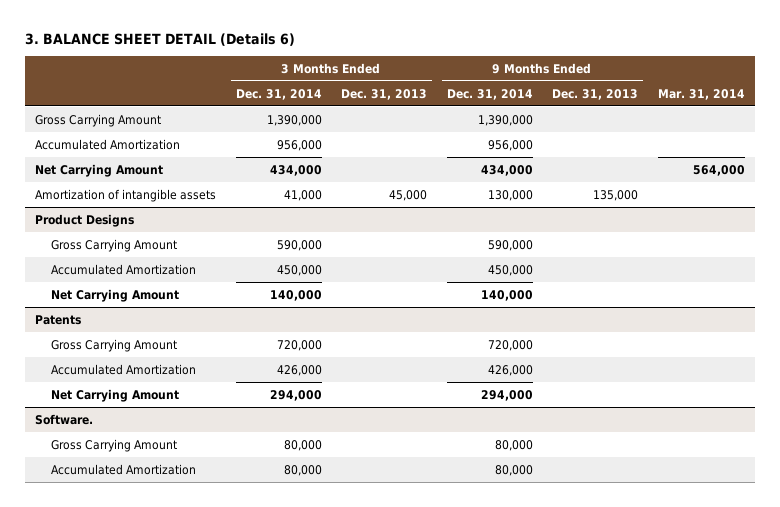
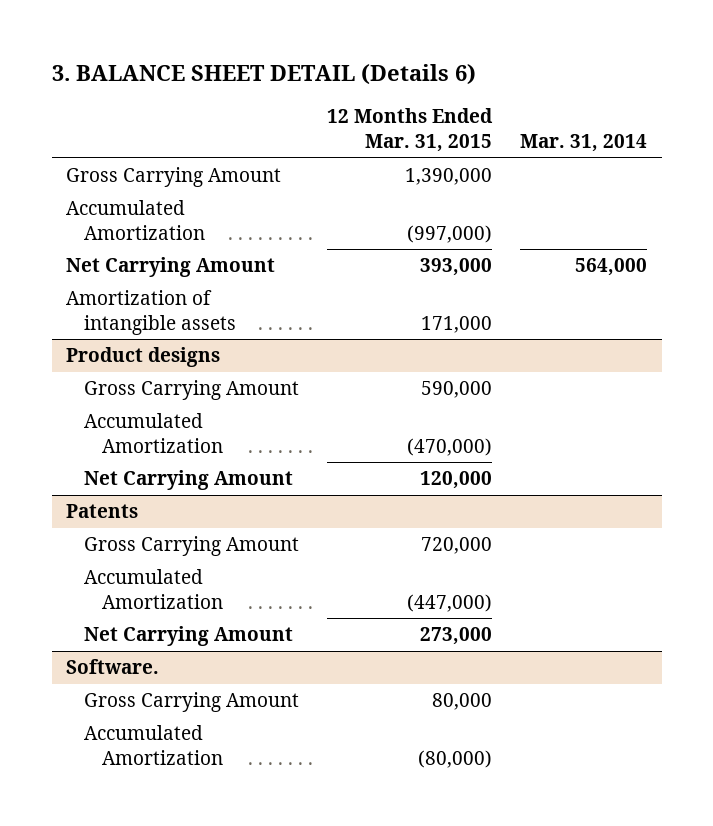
- | 3 Months Ended Dec. 31, 2014 | 3 Months Ended Dec. 31, 2013 | 9 Months Ended Dec. 31, 2014 | 9 Months Ended Dec. 31, 2013 | Mar. 31, 2014
+ | 12 Months Ended Mar. 31, 2015 | Mar. 31, 2014
- Product Designs
+ Product designs

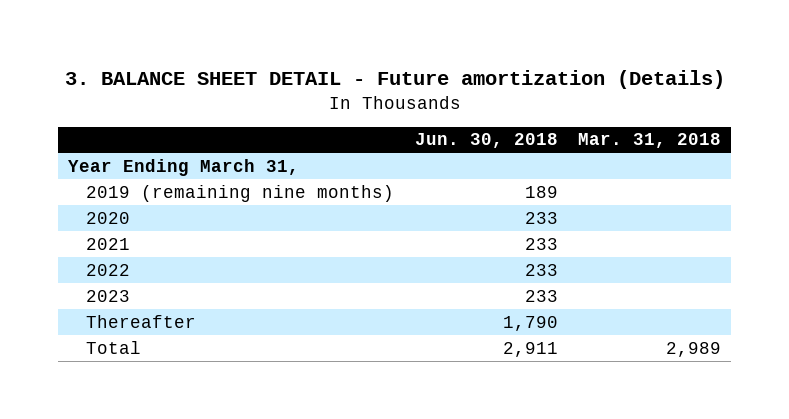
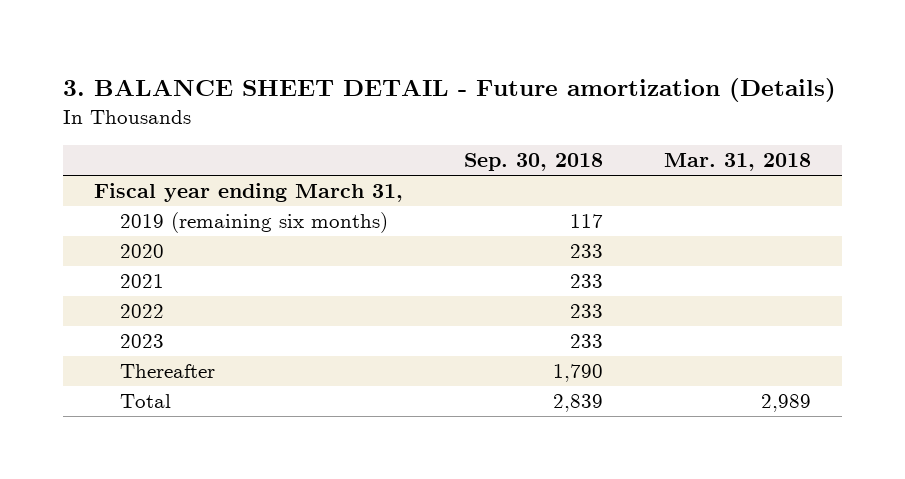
- | Jun. 30, 2018 | Mar. 31, 2018
+ | Sep. 30, 2018 | Mar. 31, 2018
- Year Ending March 31,
- 2019 (remaining nine months) | 189 |
+ Fiscal year ending March 31,
+ 2019 (remaining six months) | 117 |

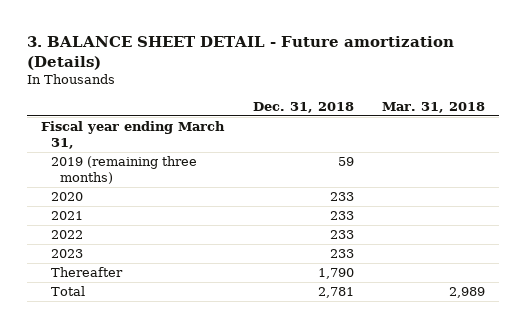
- | Sep. 30, 2018 | Mar. 31, 2018
+ | Dec. 31, 2018 | Mar. 31, 2018
- 2019 (remaining six months) | 117 |
+ 2019 (remaining three months) | 59 |

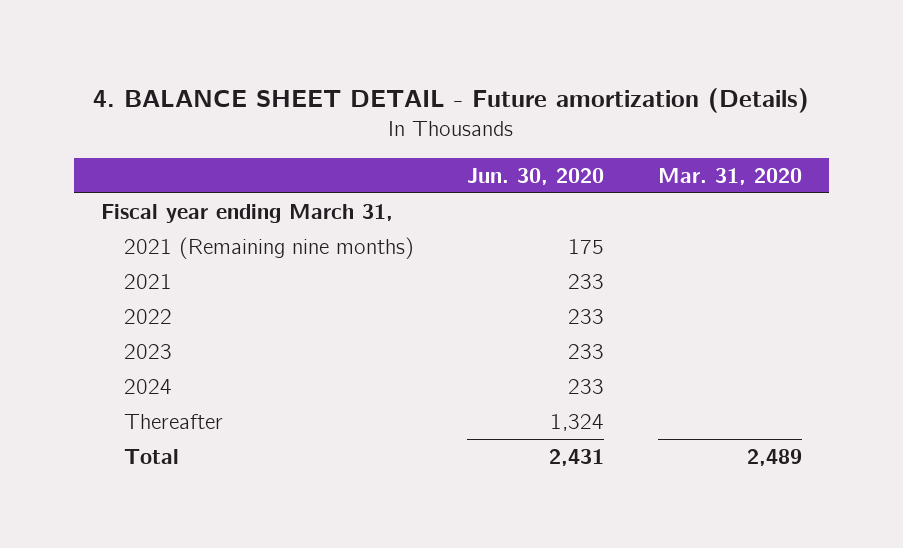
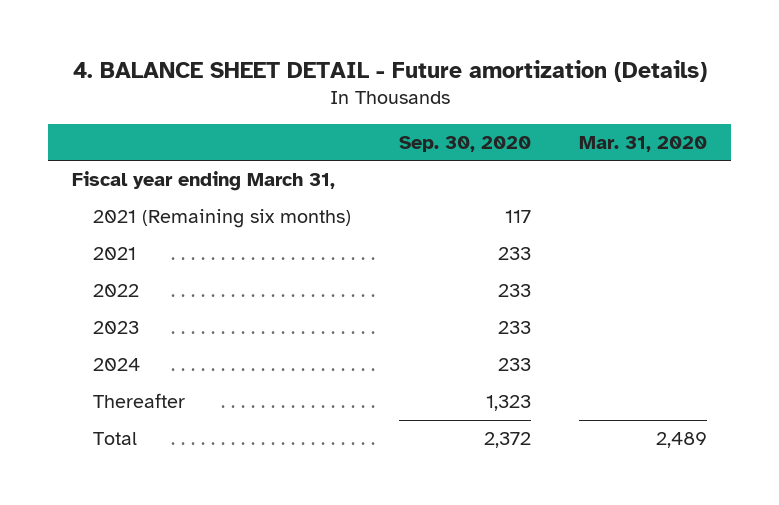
- | Jun. 30, 2020 | Mar. 31, 2020
+ | Sep. 30, 2020 | Mar. 31, 2020
- 2021 (Remaining nine months) | 175 |
+ 2021 (Remaining six months) | 117 |

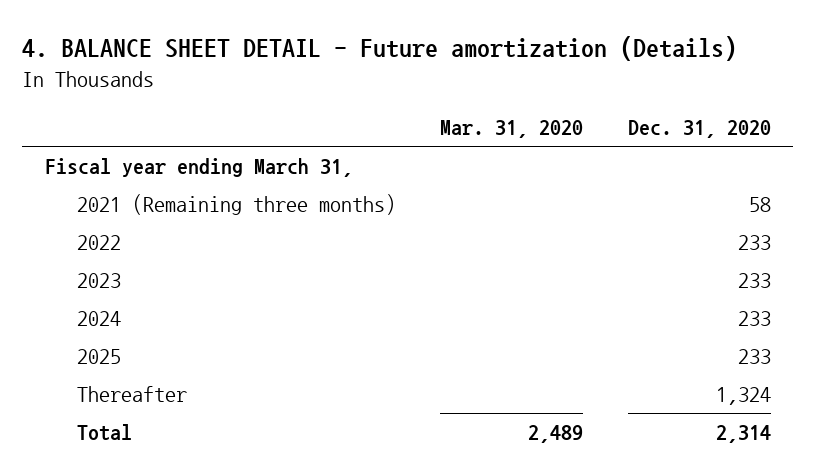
- | Sep. 30, 2020 | Mar. 31, 2020
+ | Mar. 31, 2020 | Dec. 31, 2020
- 2021 (Remaining six months) | 117 |
- 2021 | 233 |
+ 2021 (Remaining three months) | | 58
+ 2025 | | 233

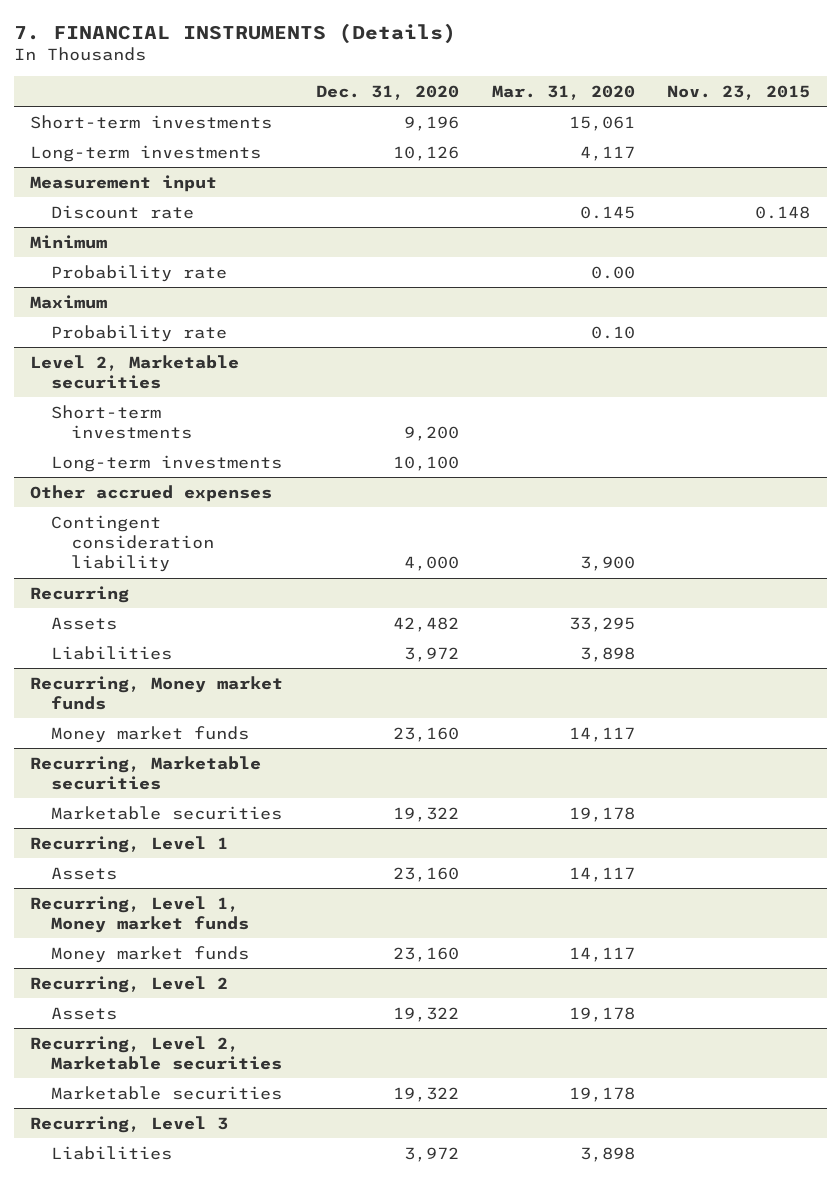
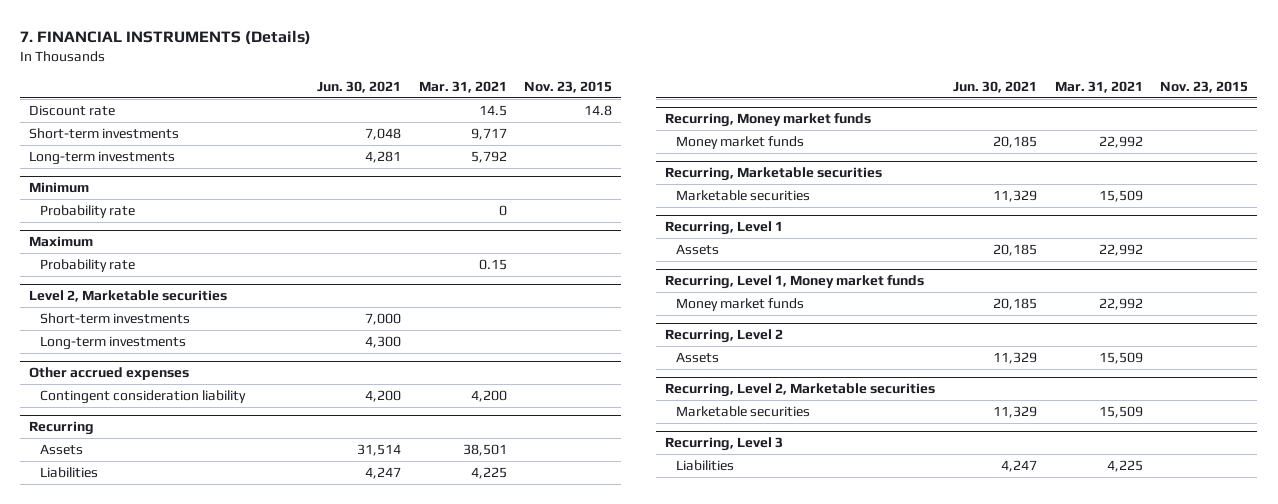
- | Dec. 31, 2020 | Mar. 31, 2020 | Nov. 23, 2015
+ | Jun. 30, 2021 | Mar. 31, 2021 | Nov. 23, 2015
+ Discount rate | | 14.5 | 14.8
- Measurement input
- Discount rate | | 0.145 | 0.148

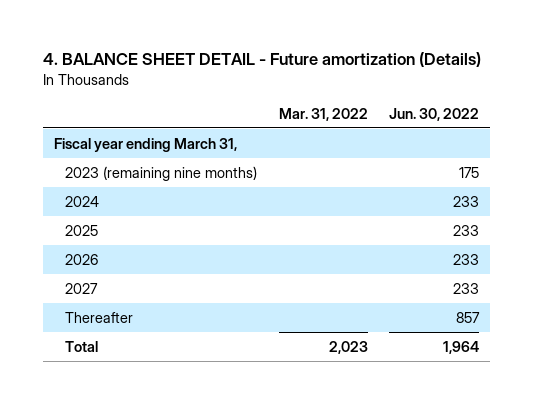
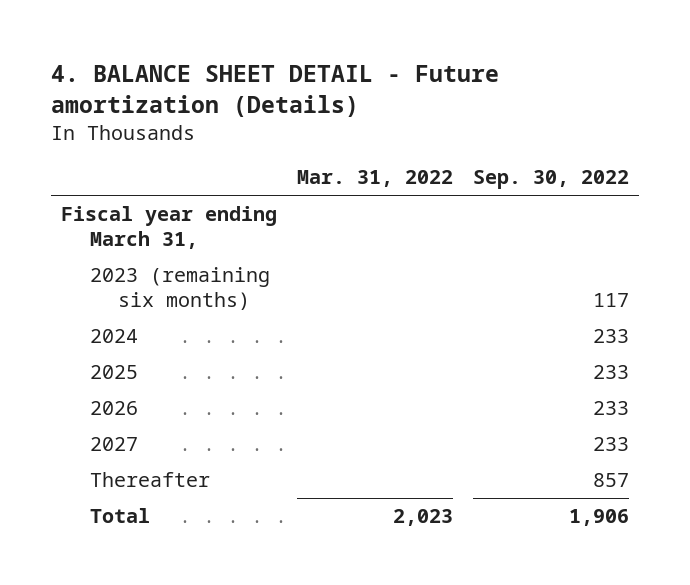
- | Mar. 31, 2022 | Jun. 30, 2022
+ | Mar. 31, 2022 | Sep. 30, 2022
- 2023 (remaining nine months) | | 175
+ 2023 (remaining six months) | | 117

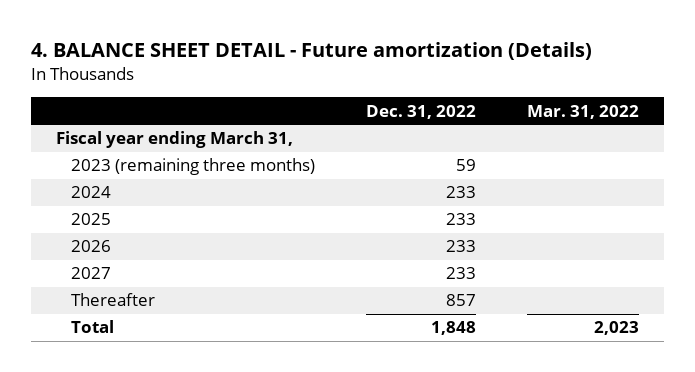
- | Mar. 31, 2022 | Sep. 30, 2022
+ | Dec. 31, 2022 | Mar. 31, 2022
- 2023 (remaining six months) | | 117
+ 2023 (remaining three months) | 59 |

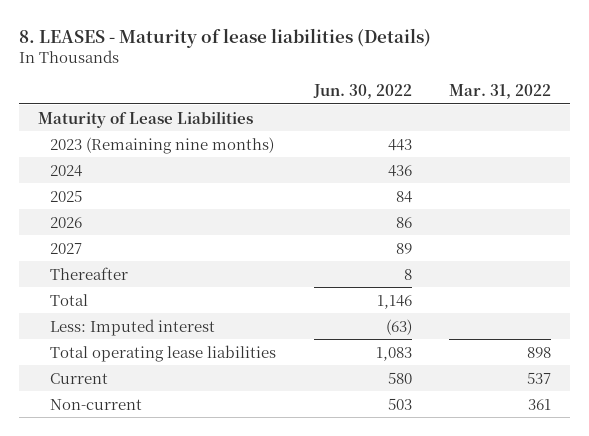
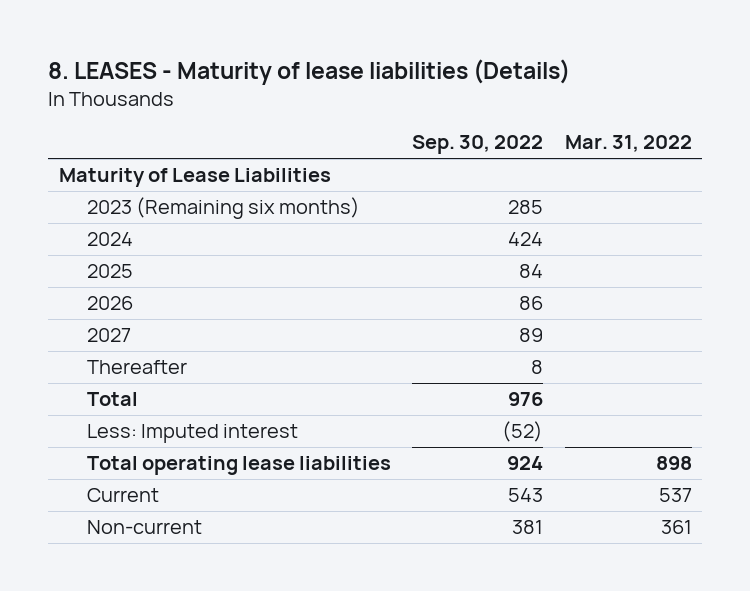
- | Jun. 30, 2022 | Mar. 31, 2022
+ | Sep. 30, 2022 | Mar. 31, 2022
- 2023 (Remaining nine months) | 443 |
+ 2023 (Remaining six months) | 285 |

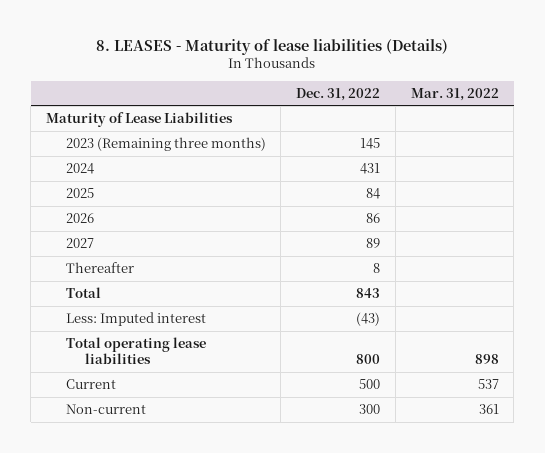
- | Sep. 30, 2022 | Mar. 31, 2022
+ | Dec. 31, 2022 | Mar. 31, 2022
- 2023 (Remaining six months) | 285 |
+ 2023 (Remaining three months) | 145 |

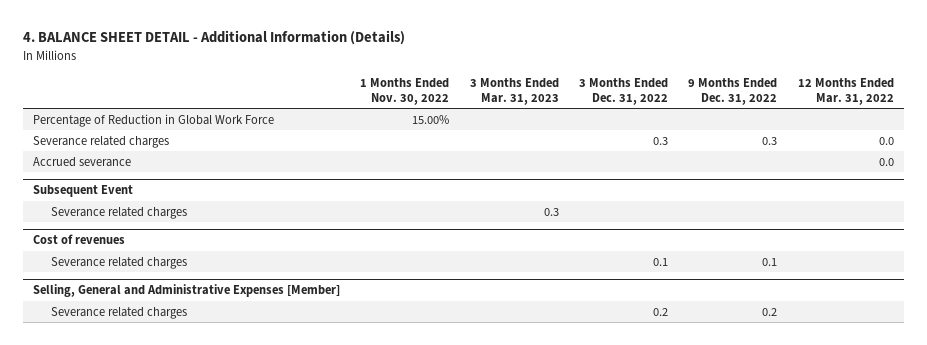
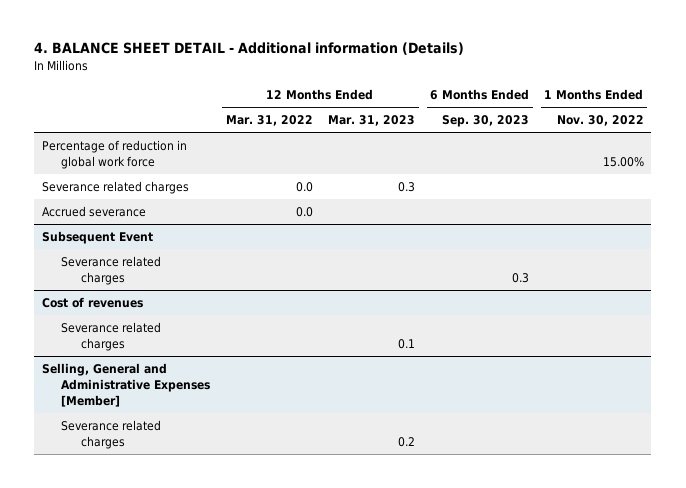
- 4. BALANCE SHEET DETAIL - Additional Information (Details)
+ 4. BALANCE SHEET DETAIL - Additional information (Details)
- | 1 Months Ended Nov. 30, 2022 | 3 Months Ended Mar. 31, 2023 | 3 Months Ended Dec. 31, 2022 | 9 Months Ended Dec. 31, 2022 | 12 Months Ended Mar. 31, 2022
+ | 12 Months Ended Mar. 31, 2022 | 12 Months Ended Mar. 31, 2023 | 6 Months Ended Sep. 30, 2023 | 1 Months Ended Nov. 30, 2022
- Percentage of Reduction in Global Work Force | 15.00% | | | |
+ Percentage of reduction in global work force | | | | 15.00%

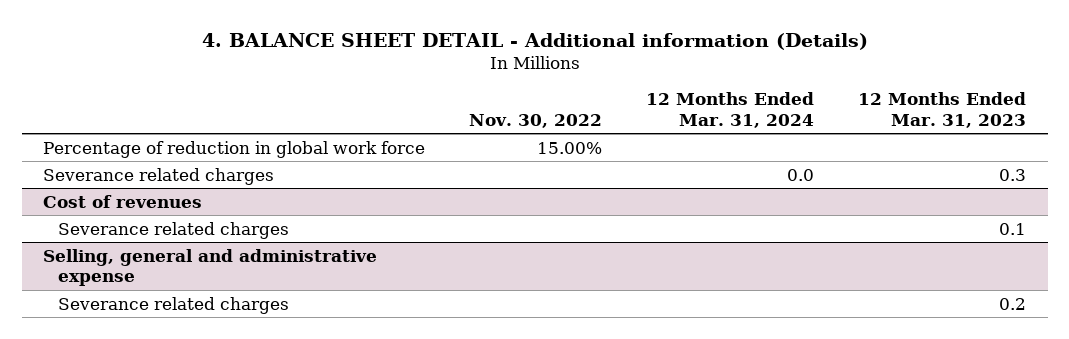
- | 12 Months Ended Mar. 31, 2022 | 12 Months Ended Mar. 31, 2023 | 6 Months Ended Sep. 30, 2023 | 1 Months Ended Nov. 30, 2022
+ | Nov. 30, 2022 | 12 Months Ended Mar. 31, 2024 | 12 Months Ended Mar. 31, 2023
- Accrued severance | 0.0 | | |
- Subsequent Event
- Severance related charges | | | 0.3 |
- Selling, General and Administrative Expenses [Member]
+ Selling, general and administrative expense

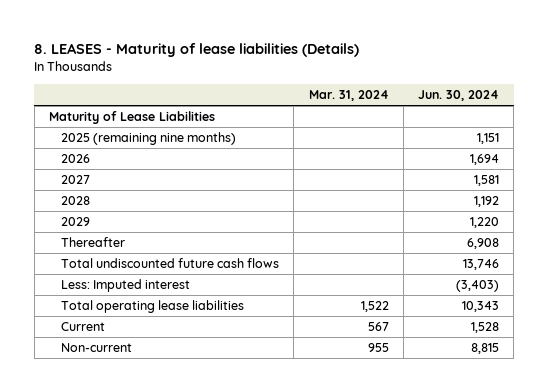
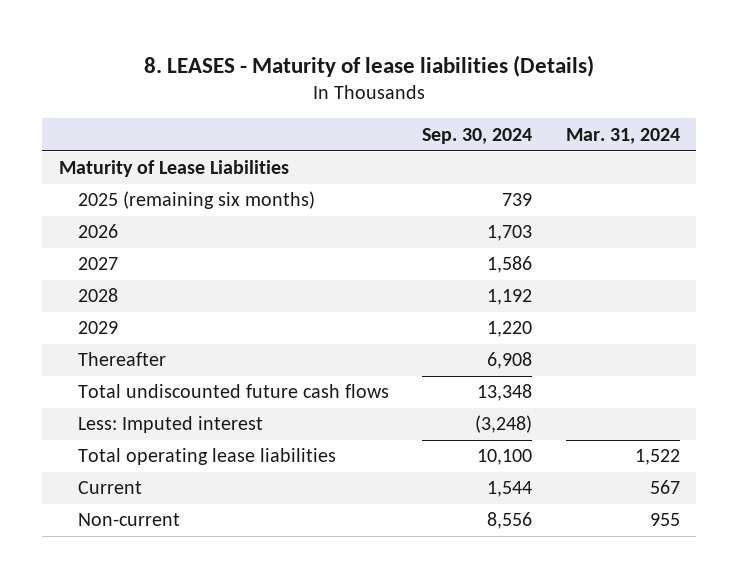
- | Mar. 31, 2024 | Jun. 30, 2024
+ | Sep. 30, 2024 | Mar. 31, 2024
- 2025 (remaining nine months) | | 1,151
+ 2025 (remaining six months) | 739 |

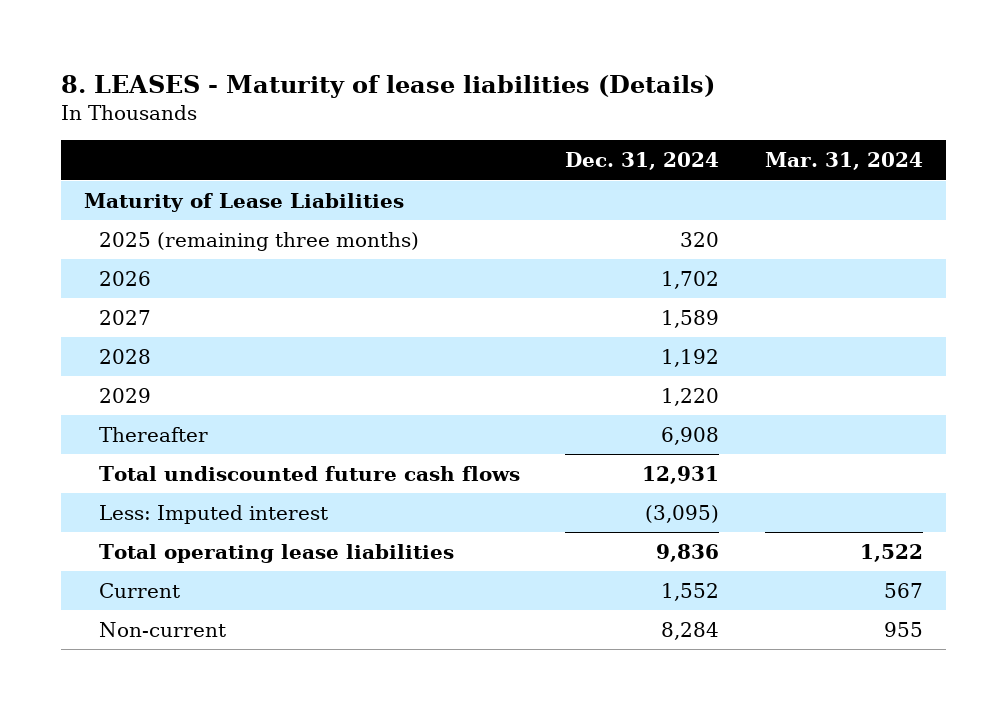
- | Sep. 30, 2024 | Mar. 31, 2024
+ | Dec. 31, 2024 | Mar. 31, 2024
- 2025 (remaining six months) | 739 |
+ 2025 (remaining three months) | 320 |

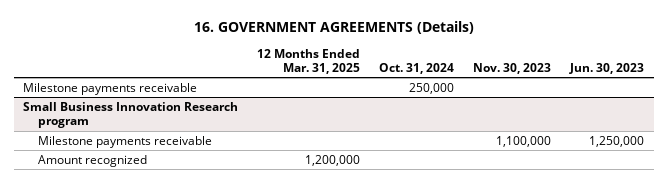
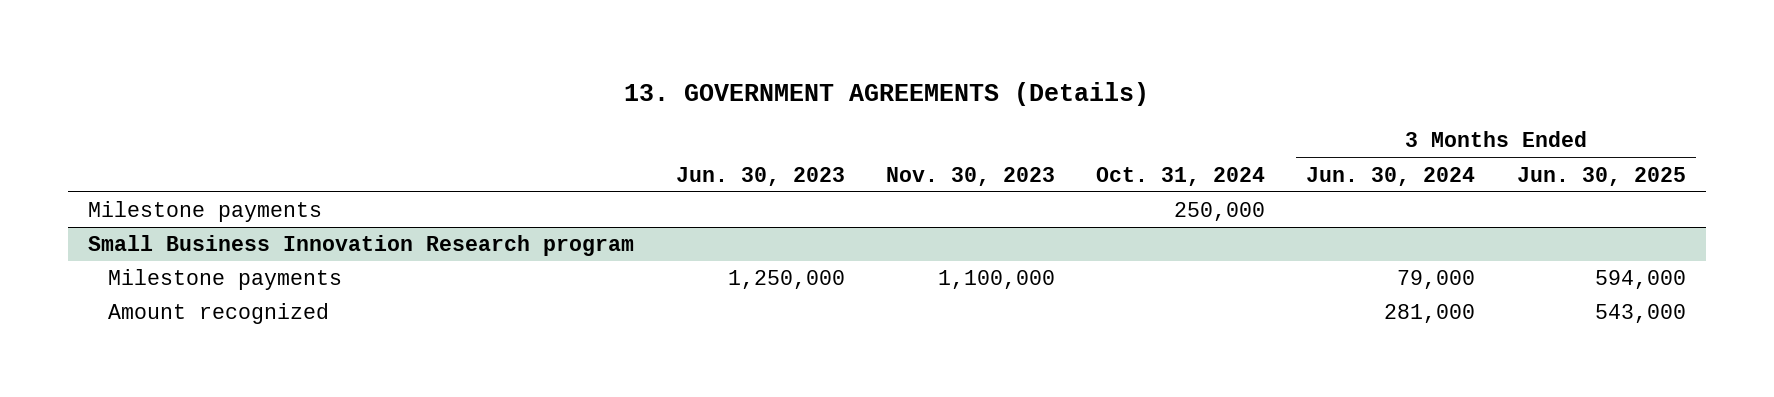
- 16. GOVERNMENT AGREEMENTS (Details)
+ 13. GOVERNMENT AGREEMENTS (Details)
- | 12 Months Ended Mar. 31, 2025 | Oct. 31, 2024 | Nov. 30, 2023 | Jun. 30, 2023
+ | Jun. 30, 2023 | Nov. 30, 2023 | Oct. 31, 2024 | 3 Months Ended Jun. 30, 2024 | 3 Months Ended Jun. 30, 2025
- Milestone payments receivable | | 250,000 | |
+ Milestone payments | | | 250,000 | |
@ Small Business Innovation Research program
- Milestone payments receivable | | | 1,100,000 | 1,250,000
+ Milestone payments | 1,250,000 | 1,100,000 | | 79,000 | 594,000

